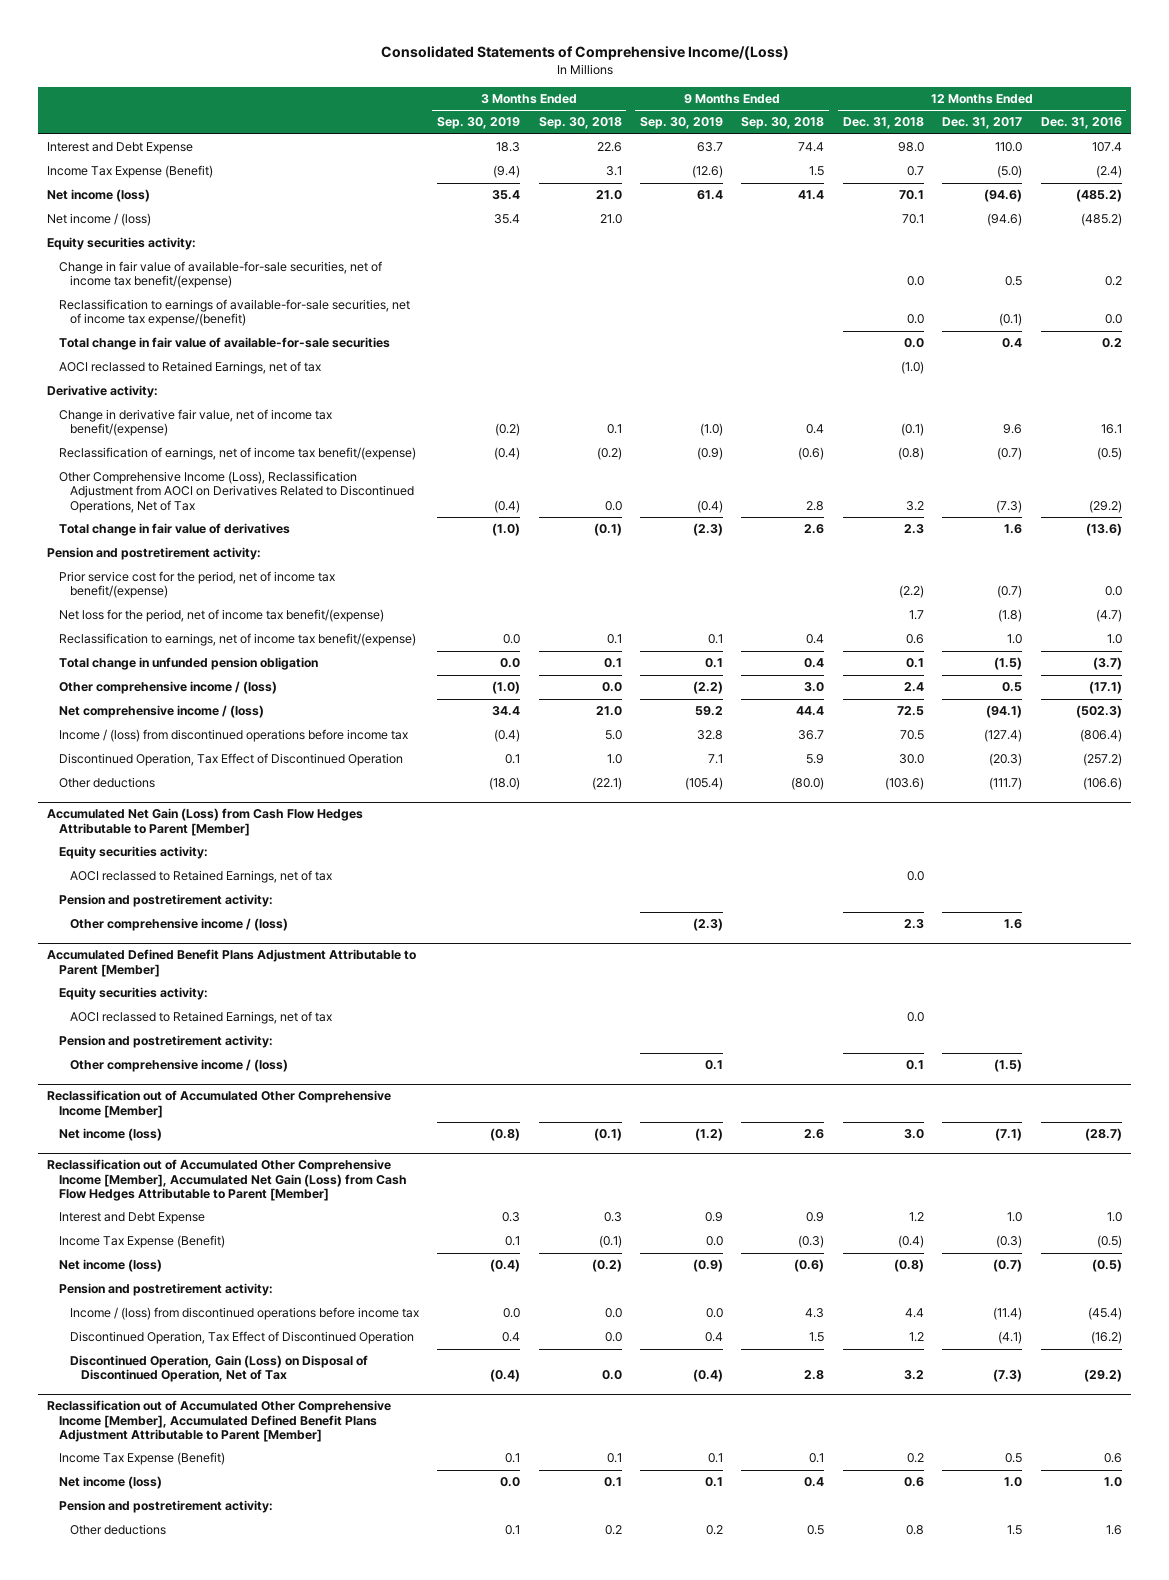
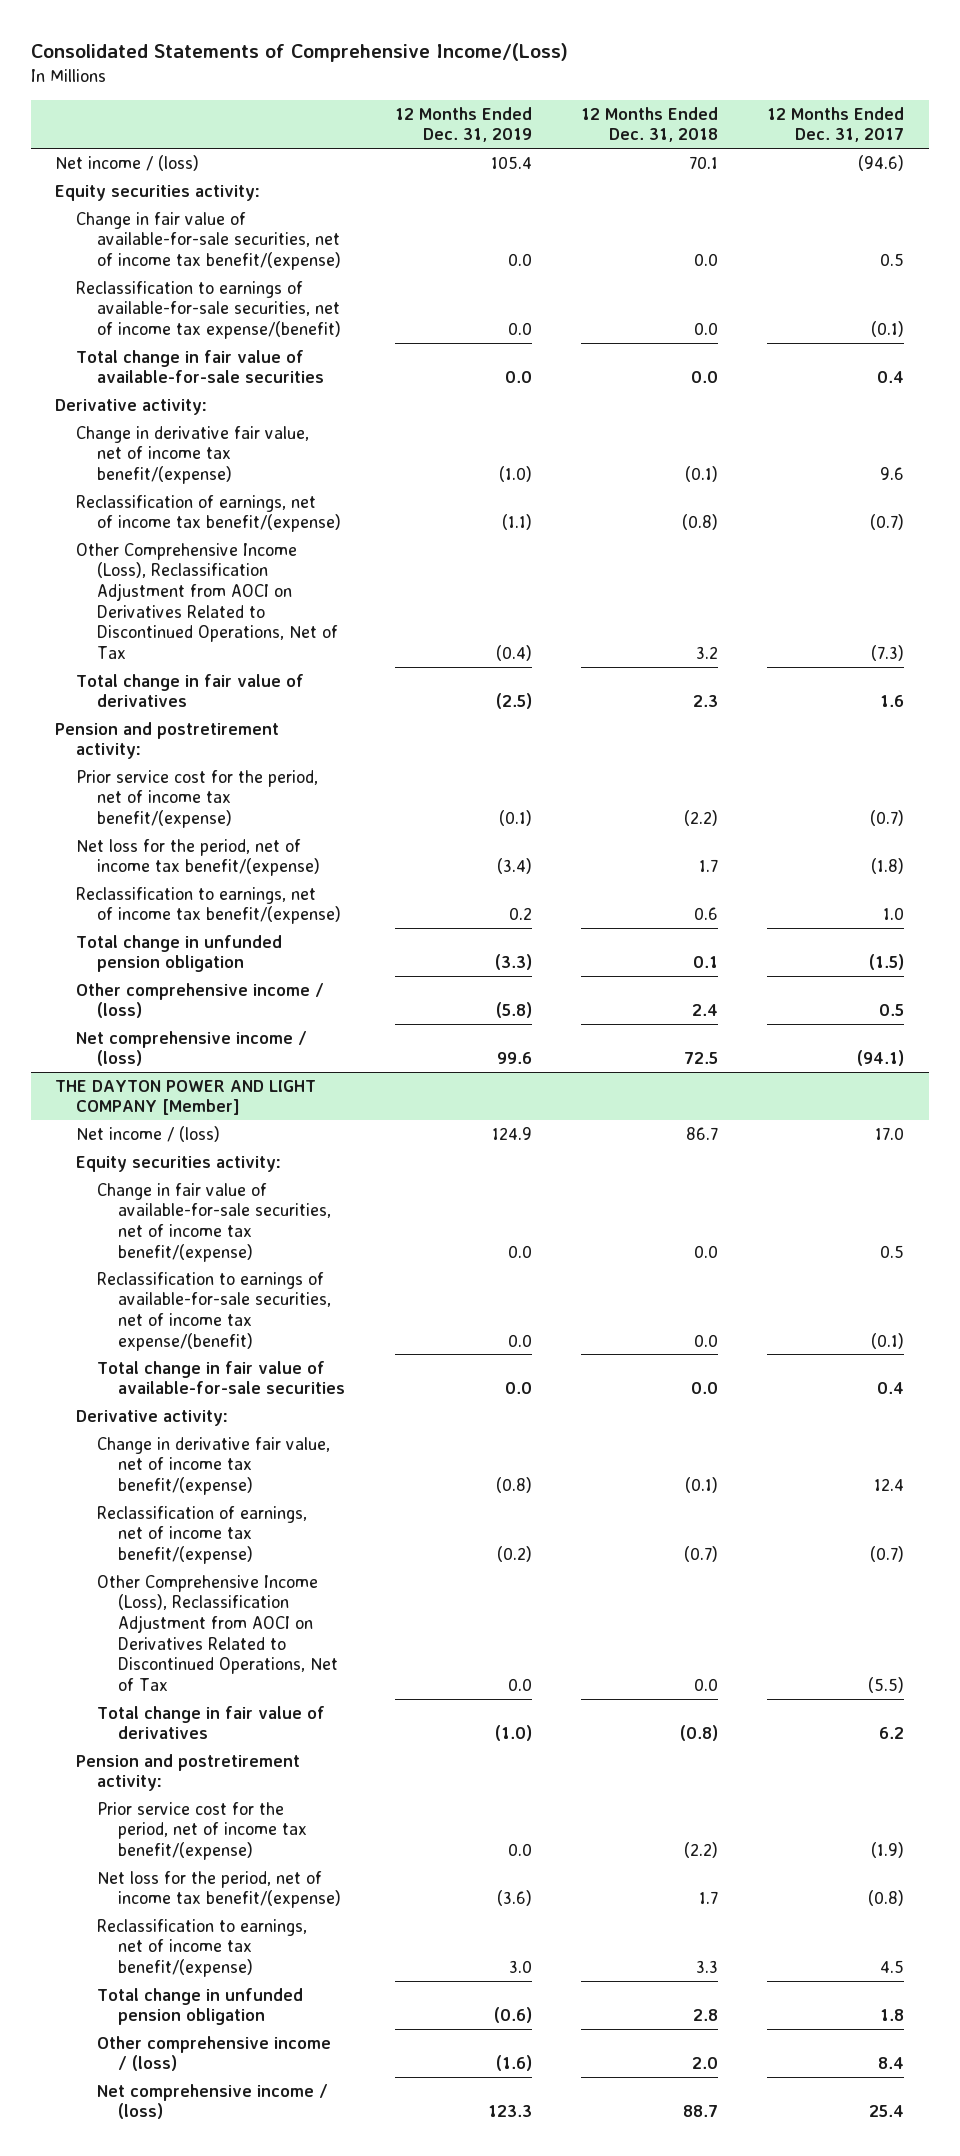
- | 3 Months Ended Sep. 30, 2019 | 3 Months Ended Sep. 30, 2018 | 9 Months Ended Sep. 30, 2019 | 9 Months Ended Sep. 30, 2018 | 12 Months Ended Dec. 31, 2018 | 12 Months Ended Dec. 31, 2017 | 12 Months Ended Dec. 31, 2016
+ | 12 Months Ended Dec. 31, 2019 | 12 Months Ended Dec. 31, 2018 | 12 Months Ended Dec. 31, 2017
- Interest and Debt Expense | 18.3 | 22.6 | 63.7 | 74.4 | 98.0 | 110.0 | 107.4
- Income Tax Expense (Benefit) | (9.4) | 3.1 | (12.6) | 1.5 | 0.7 | (5.0) | (2.4)
- Net income (loss) | 35.4 | 21.0 | 61.4 | 41.4 | 70.1 | (94.6) | (485.2)
- AOCI reclassed to Retained Earnings, net of tax | | | | | (1.0) | |
- Income / (loss) from discontinued operations before income tax | (0.4) | 5.0 | 32.8 | 36.7 | 70.5 | (127.4) | (806.4)
- Discontinued Operation, Tax Effect of Discontinued Operation | 0.1 | 1.0 | 7.1 | 5.9 | 30.0 | (20.3) | (257.2)
- Other deductions | (18.0) | (22.1) | (105.4) | (80.0) | (103.6) | (111.7) | (106.6)
- Accumulated Net Gain (Loss) from Cash Flow Hedges Attributable to Parent [Member]
- Equity securities activity:
- AOCI reclassed to Retained Earnings, net of tax | | | | | 0.0 | |
- Pension and postretirement activity:
- Other comprehensive income / (loss) | | | (2.3) | | 2.3 | 1.6 |
- Accumulated Defined Benefit Plans Adjustment Attributable to Parent [Member]
+ THE DAYTON POWER AND LIGHT COMPANY [Member]
+ Net income / (loss) | 124.9 | 86.7 | 17.0
- AOCI reclassed to Retained Earnings, net of tax | | | | | 0.0 | |
- Pension and postretirement activity:
- Other comprehensive income / (loss) | | | 0.1 | | 0.1 | (1.5) |
- Reclassification out of Accumulated Other Comprehensive Income [Member]
- Net income (loss) | (0.8) | (0.1) | (1.2) | 2.6 | 3.0 | (7.1) | (28.7)
- Reclassification out of Accumulated Other Comprehensive Income [Member], Accumulated Net Gain (Loss) from Cash Flow Hedges Attributable to Parent [Member]
- Interest and Debt Expense | 0.3 | 0.3 | 0.9 | 0.9 | 1.2 | 1.0 | 1.0
- Income Tax Expense (Benefit) | 0.1 | (0.1) | 0.0 | (0.3) | (0.4) | (0.3) | (0.5)
- Net income (loss) | (0.4) | (0.2) | (0.9) | (0.6) | (0.8) | (0.7) | (0.5)
- Pension and postretirement activity:
- Income / (loss) from discontinued operations before income tax | 0.0 | 0.0 | 0.0 | 4.3 | 4.4 | (11.4) | (45.4)
- Discontinued Operation, Tax Effect of Discontinued Operation | 0.4 | 0.0 | 0.4 | 1.5 | 1.2 | (4.1) | (16.2)
- Discontinued Operation, Gain (Loss) on Disposal of Discontinued Operation, Net of Tax | (0.4) | 0.0 | (0.4) | 2.8 | 3.2 | (7.3) | (29.2)
- Reclassification out of Accumulated Other Comprehensive Income [Member], Accumulated Defined Benefit Plans Adjustment Attributable to Parent [Member]
- Income Tax Expense (Benefit) | 0.1 | 0.1 | 0.1 | 0.1 | 0.2 | 0.5 | 0.6
- Net income (loss) | 0.0 | 0.1 | 0.1 | 0.4 | 0.6 | 1.0 | 1.0
+ Change in fair value of available-for-sale securities, net of income tax benefit/(expense) | 0.0 | 0.0 | 0.5
+ Reclassification to earnings of available-for-sale securities, net of income tax expense/(benefit) | 0.0 | 0.0 | (0.1)
+ Total change in fair value of available-for-sale securities | 0.0 | 0.0 | 0.4
+ Derivative activity:
+ Change in derivative fair value, net of income tax benefit/(expense) | (0.8) | (0.1) | 12.4
+ Reclassification of earnings, net of income tax benefit/(expense) | (0.2) | (0.7) | (0.7)
+ Other Comprehensive Income (Loss), Reclassification Adjustment from AOCI on Derivatives Related to Discontinued Operations, Net of Tax | 0.0 | 0.0 | (5.5)
+ Total change in fair value of derivatives | (1.0) | (0.8) | 6.2
- Other deductions | 0.1 | 0.2 | 0.2 | 0.5 | 0.8 | 1.5 | 1.6
+ Prior service cost for the period, net of income tax benefit/(expense) | 0.0 | (2.2) | (1.9)
+ Net loss for the period, net of income tax benefit/(expense) | (3.6) | 1.7 | (0.8)
+ Reclassification to earnings, net of income tax benefit/(expense) | 3.0 | 3.3 | 4.5
+ Total change in unfunded pension obligation | (0.6) | 2.8 | 1.8
+ Other comprehensive income / (loss) | (1.6) | 2.0 | 8.4
+ Net comprehensive income / (loss) | 123.3 | 88.7 | 25.4

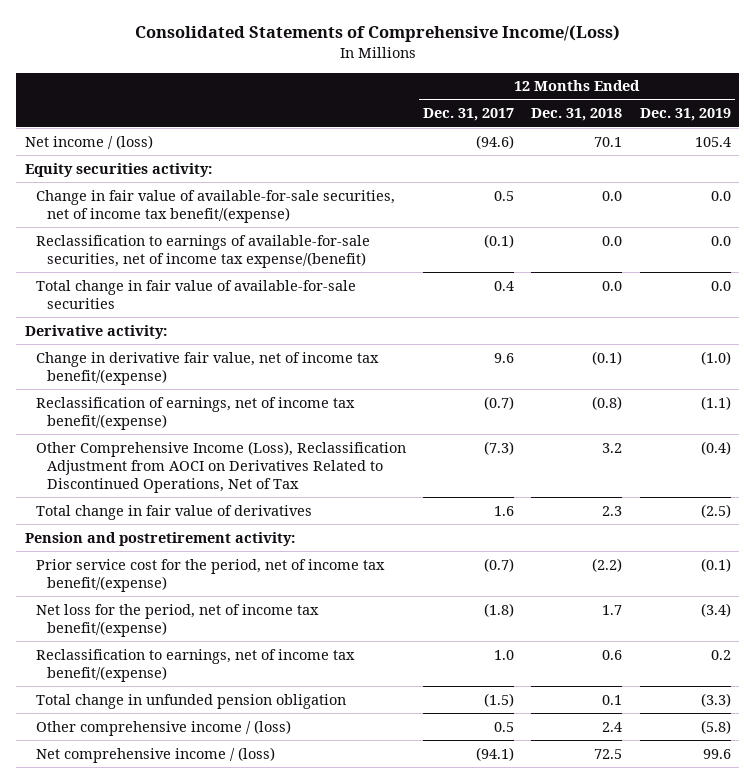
- | 12 Months Ended Dec. 31, 2019 | 12 Months Ended Dec. 31, 2018 | 12 Months Ended Dec. 31, 2017
+ | 12 Months Ended Dec. 31, 2017 | 12 Months Ended Dec. 31, 2018 | 12 Months Ended Dec. 31, 2019
- THE DAYTON POWER AND LIGHT COMPANY [Member]
- Net income / (loss) | 124.9 | 86.7 | 17.0
- Equity securities activity:
- Change in fair value of available-for-sale securities, net of income tax benefit/(expense) | 0.0 | 0.0 | 0.5
- Reclassification to earnings of available-for-sale securities, net of income tax expense/(benefit) | 0.0 | 0.0 | (0.1)
- Total change in fair value of available-for-sale securities | 0.0 | 0.0 | 0.4
- Derivative activity:
- Change in derivative fair value, net of income tax benefit/(expense) | (0.8) | (0.1) | 12.4
- Reclassification of earnings, net of income tax benefit/(expense) | (0.2) | (0.7) | (0.7)
- Other Comprehensive Income (Loss), Reclassification Adjustment from AOCI on Derivatives Related to Discontinued Operations, Net of Tax | 0.0 | 0.0 | (5.5)
- Total change in fair value of derivatives | (1.0) | (0.8) | 6.2
- Pension and postretirement activity:
- Prior service cost for the period, net of income tax benefit/(expense) | 0.0 | (2.2) | (1.9)
- Net loss for the period, net of income tax benefit/(expense) | (3.6) | 1.7 | (0.8)
- Reclassification to earnings, net of income tax benefit/(expense) | 3.0 | 3.3 | 4.5
- Total change in unfunded pension obligation | (0.6) | 2.8 | 1.8
- Other comprehensive income / (loss) | (1.6) | 2.0 | 8.4
- Net comprehensive income / (loss) | 123.3 | 88.7 | 25.4

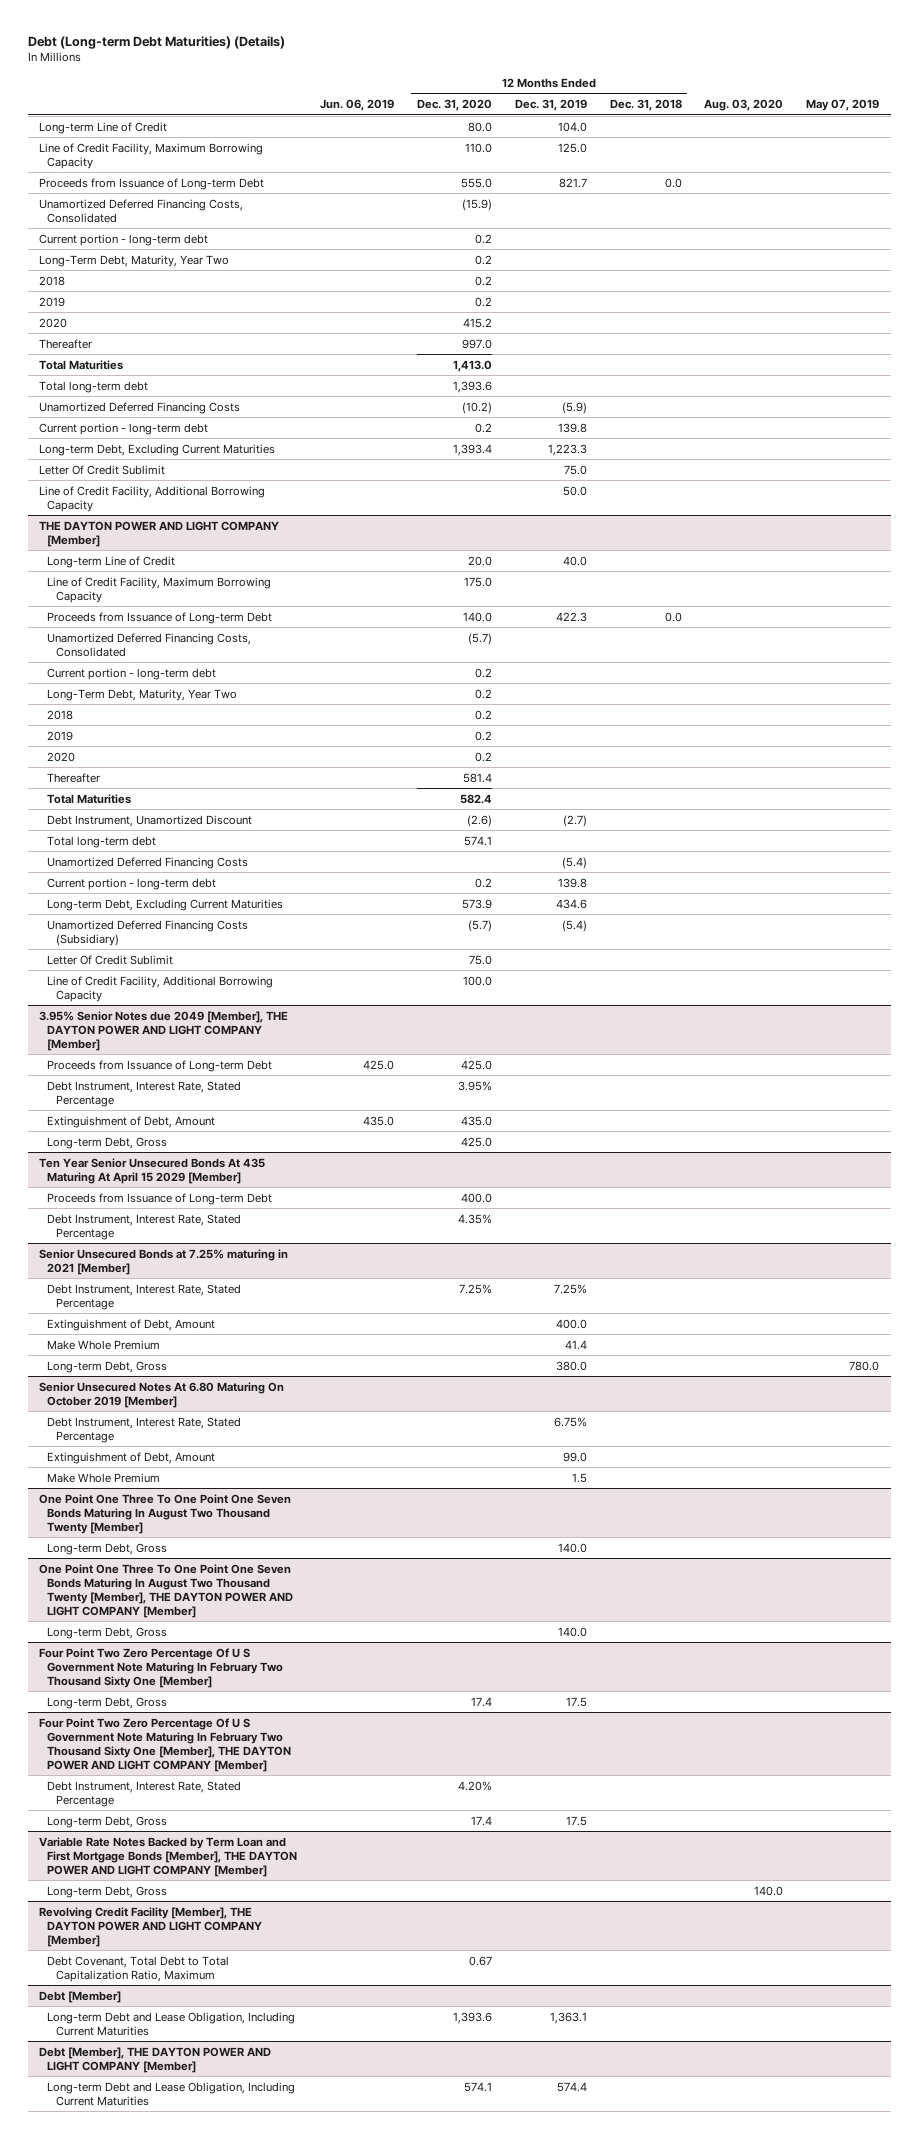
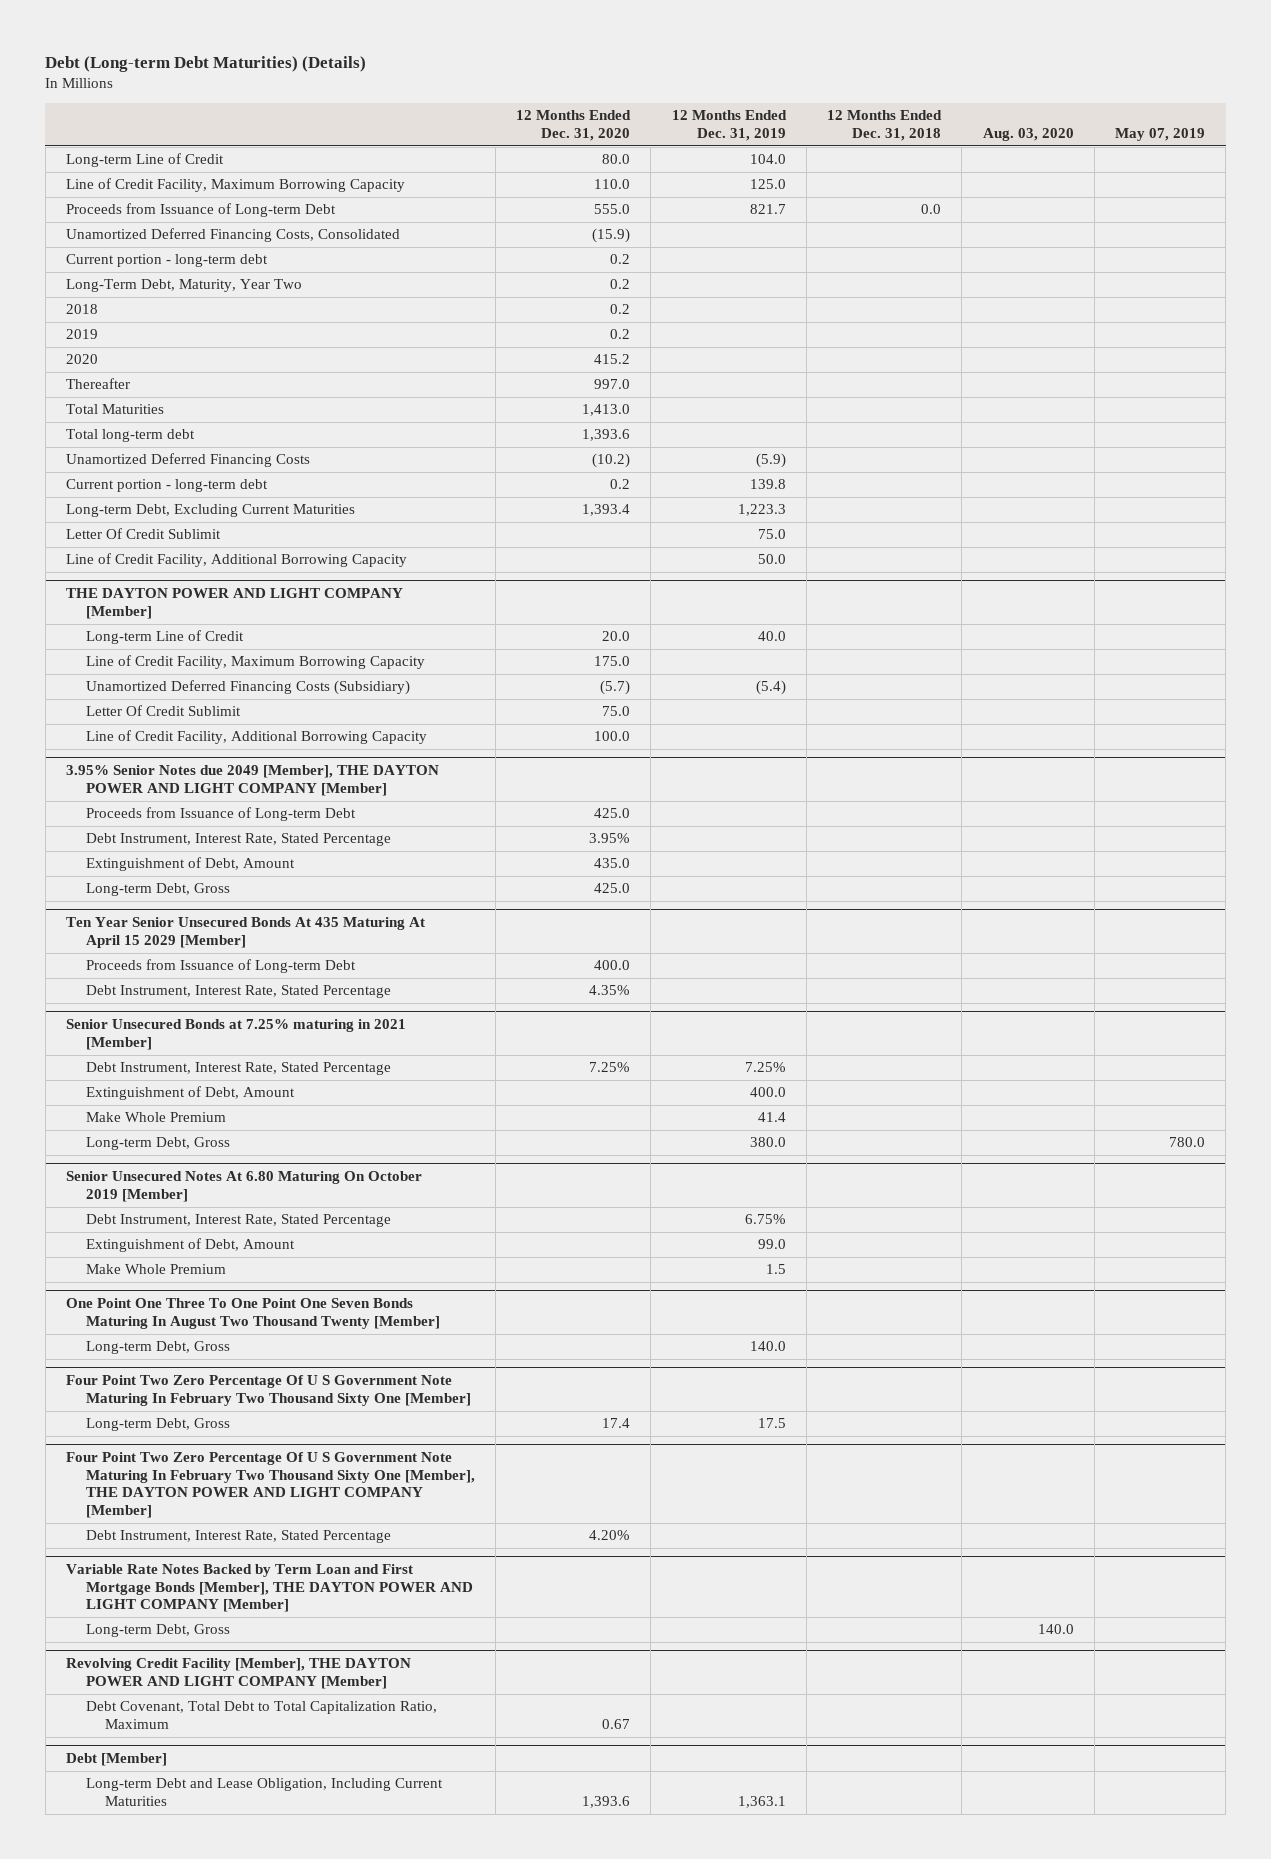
- | Jun. 06, 2019 | 12 Months Ended Dec. 31, 2020 | 12 Months Ended Dec. 31, 2019 | 12 Months Ended Dec. 31, 2018 | Aug. 03, 2020 | May 07, 2019
+ | 12 Months Ended Dec. 31, 2020 | 12 Months Ended Dec. 31, 2019 | 12 Months Ended Dec. 31, 2018 | Aug. 03, 2020 | May 07, 2019
@ THE DAYTON POWER AND LIGHT COMPANY [Member]
- Proceeds from Issuance of Long-term Debt | | 140.0 | 422.3 | 0.0 | |
- Unamortized Deferred Financing Costs, Consolidated | | (5.7) | | | |
- Current portion - long-term debt | | 0.2 | | | |
- Long-Term Debt, Maturity, Year Two | | 0.2 | | | |
- 2018 | | 0.2 | | | |
- 2019 | | 0.2 | | | |
- 2020 | | 0.2 | | | |
- Thereafter | | 581.4 | | | |
- Total Maturities | | 582.4 | | | |
- Debt Instrument, Unamortized Discount | | (2.6) | (2.7) | | |
- Total long-term debt | | 574.1 | | | |
- Unamortized Deferred Financing Costs | | | (5.4) | | |
- Current portion - long-term debt | | 0.2 | 139.8 | | |
- Long-term Debt, Excluding Current Maturities | | 573.9 | 434.6 | | |
- One Point One Three To One Point One Seven Bonds Maturing In August Two Thousand Twenty [Member], THE DAYTON POWER AND LIGHT COMPANY [Member]
- Long-term Debt, Gross | | | 140.0 | | |
@ Four Point Two Zero Percentage Of U S Government Note Maturing In February Two Thousand Sixty One [Member], THE DAYTON POWER AND LIGHT COMPANY [Member]
- Long-term Debt, Gross | | 17.4 | 17.5 | | |
- Debt [Member], THE DAYTON POWER AND LIGHT COMPANY [Member]
- Long-term Debt and Lease Obligation, Including Current Maturities | | 574.1 | 574.4 | | |

